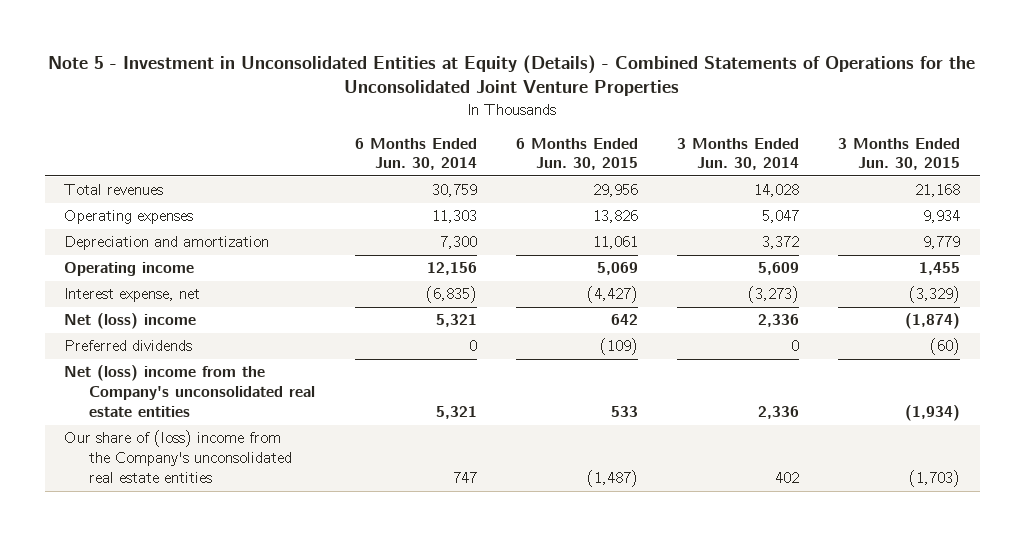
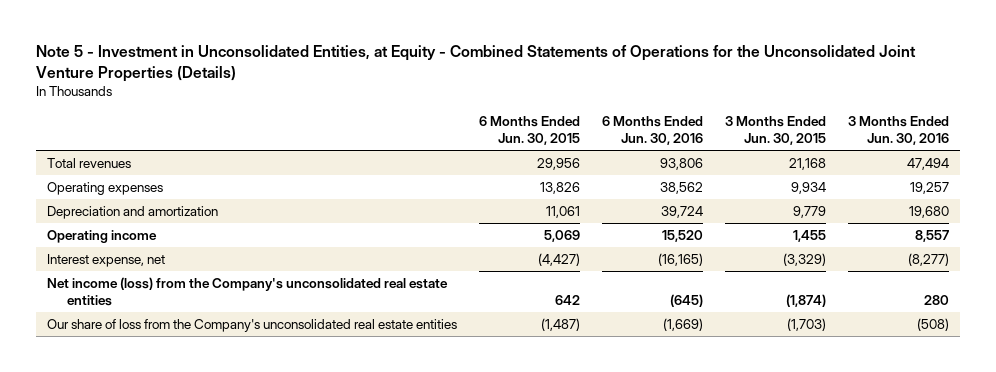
- Note 5 - Investment in Unconsolidated Entities at Equity (Details) - Combined Statements of Operations for the Unconsolidated Joint Venture Properties
+ Note 5 - Investment in Unconsolidated Entities, at Equity - Combined Statements of Operations for the Unconsolidated Joint Venture Properties (Details)
- | 6 Months Ended Jun. 30, 2014 | 6 Months Ended Jun. 30, 2015 | 3 Months Ended Jun. 30, 2014 | 3 Months Ended Jun. 30, 2015
+ | 6 Months Ended Jun. 30, 2015 | 6 Months Ended Jun. 30, 2016 | 3 Months Ended Jun. 30, 2015 | 3 Months Ended Jun. 30, 2016
- Net (loss) income | 5,321 | 642 | 2,336 | (1,874)
- Preferred dividends | 0 | (109) | 0 | (60)
- Net (loss) income from the Company's unconsolidated real estate entities | 5,321 | 533 | 2,336 | (1,934)
- Our share of (loss) income from the Company's unconsolidated real estate entities | 747 | (1,487) | 402 | (1,703)
+ Net income (loss) from the Company's unconsolidated real estate entities | 642 | (645) | (1,874) | 280
+ Our share of loss from the Company's unconsolidated real estate entities | (1,487) | (1,669) | (1,703) | (508)

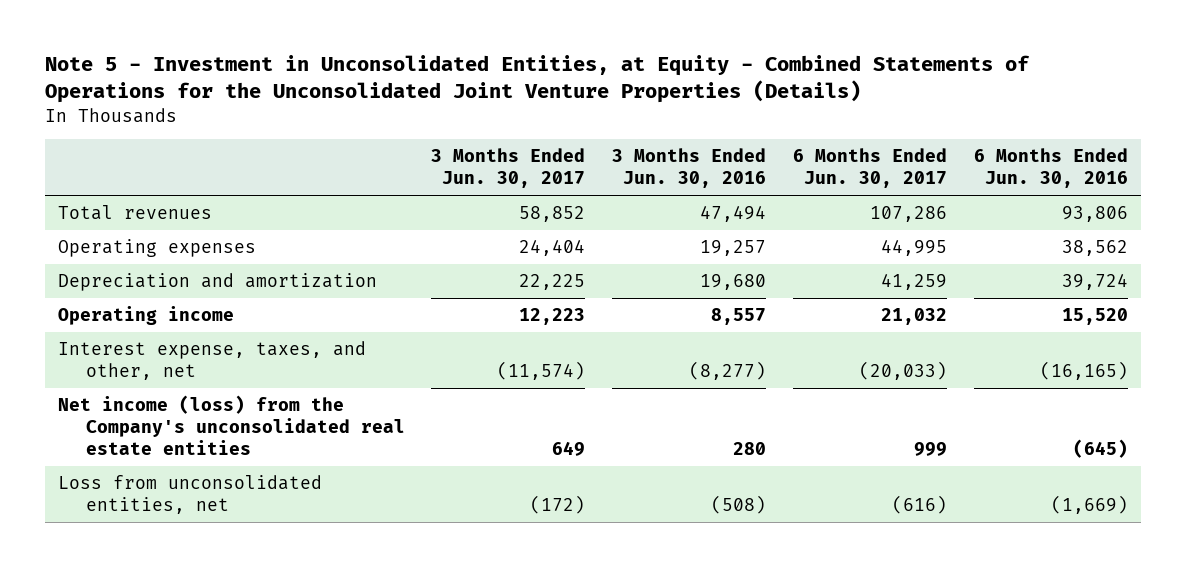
- | 6 Months Ended Jun. 30, 2015 | 6 Months Ended Jun. 30, 2016 | 3 Months Ended Jun. 30, 2015 | 3 Months Ended Jun. 30, 2016
+ | 3 Months Ended Jun. 30, 2017 | 3 Months Ended Jun. 30, 2016 | 6 Months Ended Jun. 30, 2017 | 6 Months Ended Jun. 30, 2016
- Interest expense, net | (4,427) | (16,165) | (3,329) | (8,277)
+ Interest expense, taxes, and other, net | (11,574) | (8,277) | (20,033) | (16,165)
- Our share of loss from the Company's unconsolidated real estate entities | (1,487) | (1,669) | (1,703) | (508)
+ Loss from unconsolidated entities, net | (172) | (508) | (616) | (1,669)

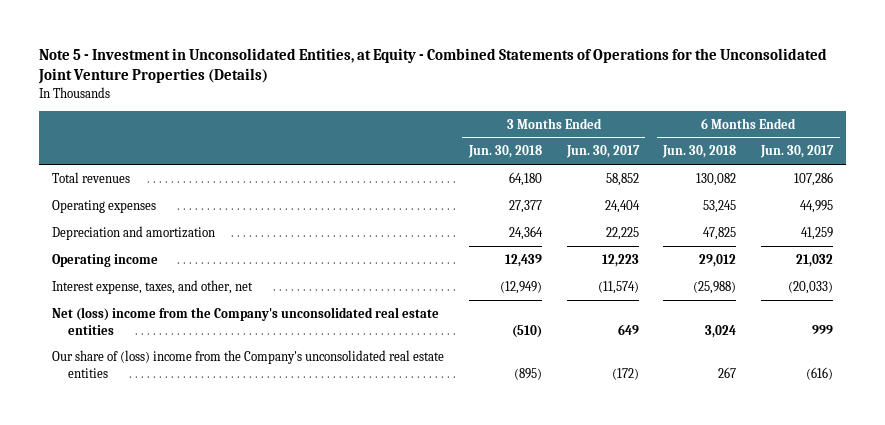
- | 3 Months Ended Jun. 30, 2017 | 3 Months Ended Jun. 30, 2016 | 6 Months Ended Jun. 30, 2017 | 6 Months Ended Jun. 30, 2016
+ | 3 Months Ended Jun. 30, 2018 | 3 Months Ended Jun. 30, 2017 | 6 Months Ended Jun. 30, 2018 | 6 Months Ended Jun. 30, 2017
- Net income (loss) from the Company's unconsolidated real estate entities | 649 | 280 | 999 | (645)
- Loss from unconsolidated entities, net | (172) | (508) | (616) | (1,669)
+ Net (loss) income from the Company's unconsolidated real estate entities | (510) | 649 | 3,024 | 999
+ Our share of (loss) income from the Company's unconsolidated real estate entities | (895) | (172) | 267 | (616)

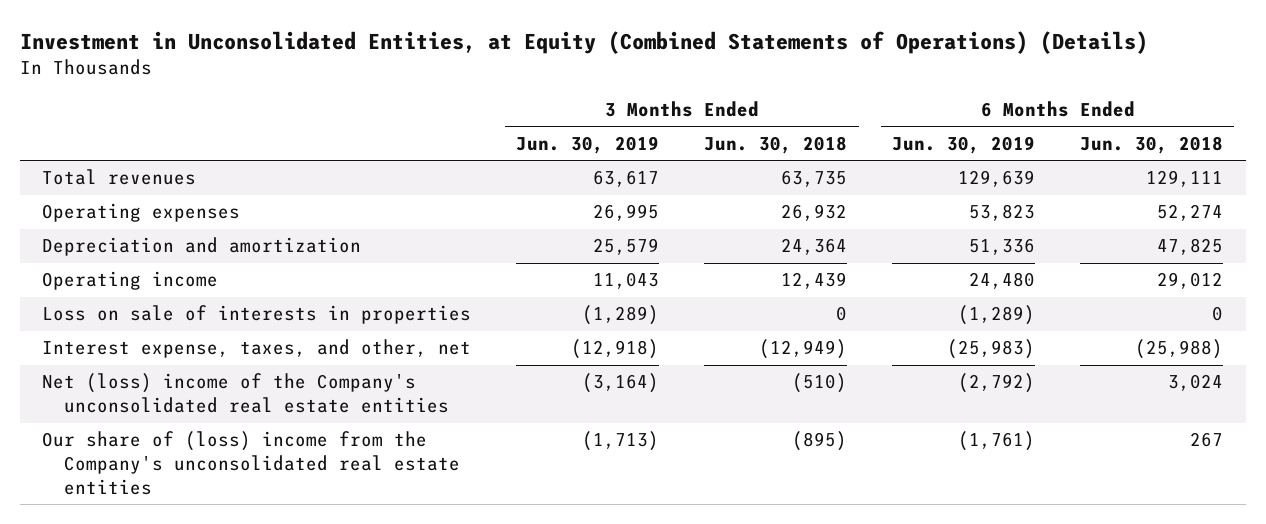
- Note 5 - Investment in Unconsolidated Entities, at Equity - Combined Statements of Operations for the Unconsolidated Joint Venture Properties (Details)
+ Investment in Unconsolidated Entities, at Equity (Combined Statements of Operations) (Details)
- | 3 Months Ended Jun. 30, 2018 | 3 Months Ended Jun. 30, 2017 | 6 Months Ended Jun. 30, 2018 | 6 Months Ended Jun. 30, 2017
+ | 3 Months Ended Jun. 30, 2019 | 3 Months Ended Jun. 30, 2018 | 6 Months Ended Jun. 30, 2019 | 6 Months Ended Jun. 30, 2018
- Total revenues | 64,180 | 58,852 | 130,082 | 107,286
- Operating expenses | 27,377 | 24,404 | 53,245 | 44,995
+ Total revenues | 63,617 | 63,735 | 129,639 | 129,111
+ Operating expenses | 26,995 | 26,932 | 53,823 | 52,274
+ Loss on sale of interests in properties | (1,289) | 0 | (1,289) | 0
- Net (loss) income from the Company's unconsolidated real estate entities | (510) | 649 | 3,024 | 999
+ Net (loss) income of the Company's unconsolidated real estate entities | (3,164) | (510) | (2,792) | 3,024

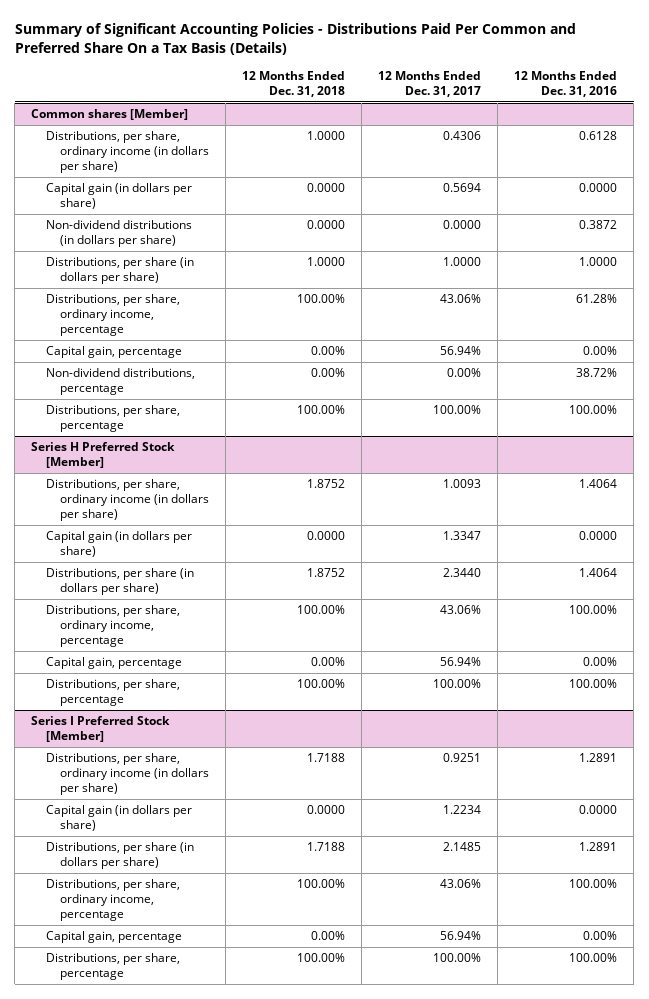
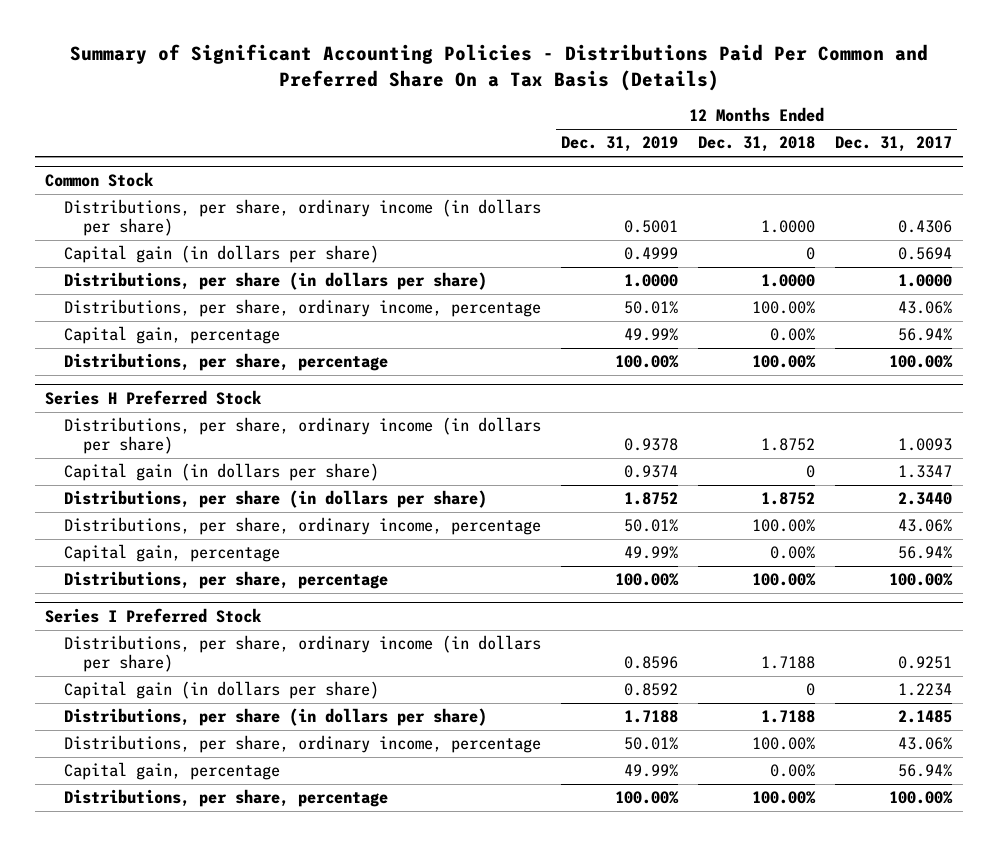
- | 12 Months Ended Dec. 31, 2018 | 12 Months Ended Dec. 31, 2017 | 12 Months Ended Dec. 31, 2016
+ | 12 Months Ended Dec. 31, 2019 | 12 Months Ended Dec. 31, 2018 | 12 Months Ended Dec. 31, 2017
- Common shares [Member]
+ Common Stock
- Capital gain (in dollars per share) | 0.0000 | 0.5694 | 0.0000
- Non-dividend distributions (in dollars per share) | 0.0000 | 0.0000 | 0.3872
+ Capital gain (in dollars per share) | 0.4999 | 0 | 0.5694
- Non-dividend distributions, percentage | 0.00% | 0.00% | 38.72%
- Series H Preferred Stock [Member]
+ Series H Preferred Stock
- Capital gain (in dollars per share) | 0.0000 | 1.3347 | 0.0000
+ Capital gain (in dollars per share) | 0.9374 | 0 | 1.3347
- Series I Preferred Stock [Member]
+ Series I Preferred Stock
- Capital gain (in dollars per share) | 0.0000 | 1.2234 | 0.0000
+ Capital gain (in dollars per share) | 0.8592 | 0 | 1.2234

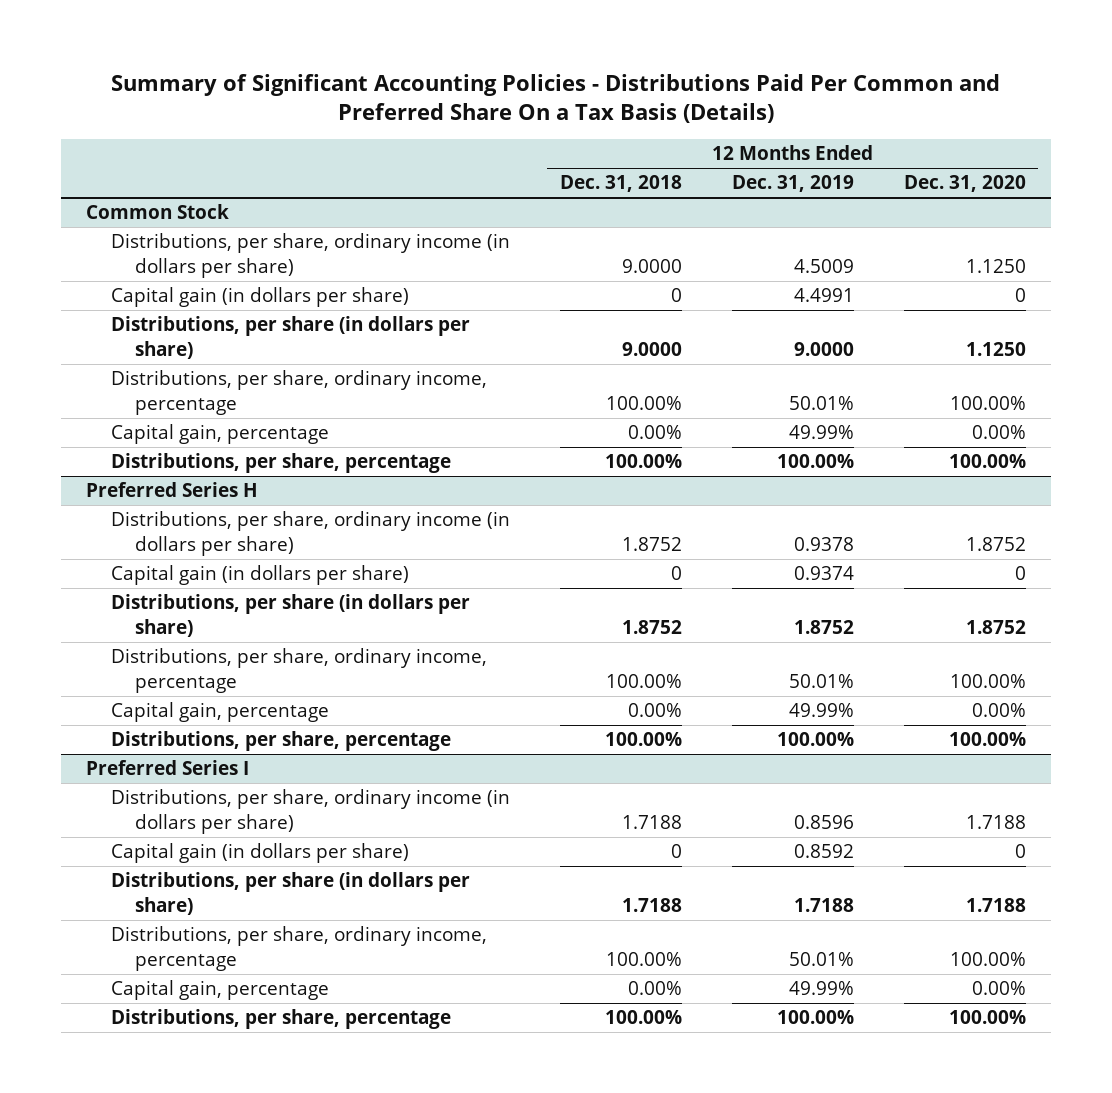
- | 12 Months Ended Dec. 31, 2019 | 12 Months Ended Dec. 31, 2018 | 12 Months Ended Dec. 31, 2017
+ | 12 Months Ended Dec. 31, 2018 | 12 Months Ended Dec. 31, 2019 | 12 Months Ended Dec. 31, 2020
@ Common Stock
- Distributions, per share, ordinary income (in dollars per share) | 0.5001 | 1.0000 | 0.4306
- Capital gain (in dollars per share) | 0.4999 | 0 | 0.5694
- Distributions, per share (in dollars per share) | 1.0000 | 1.0000 | 1.0000
+ Distributions, per share, ordinary income (in dollars per share) | 9.0000 | 4.5009 | 1.1250
+ Capital gain (in dollars per share) | 0 | 4.4991 | 0
+ Distributions, per share (in dollars per share) | 9.0000 | 9.0000 | 1.1250
- Series H Preferred Stock
+ Preferred Series H
- Series I Preferred Stock
+ Preferred Series I

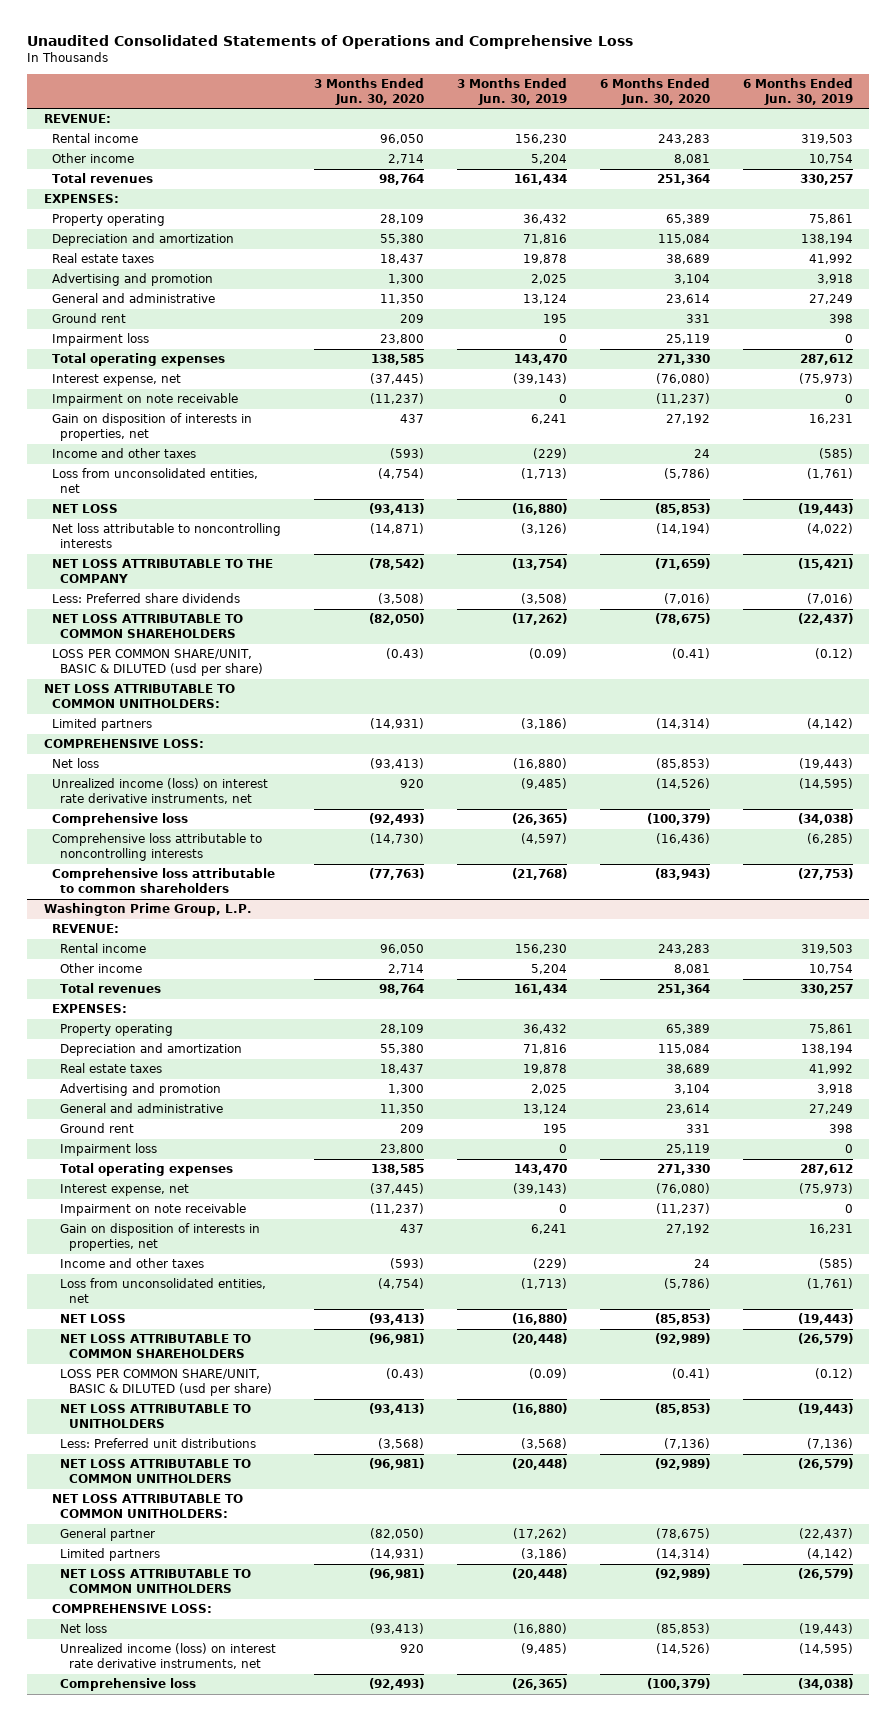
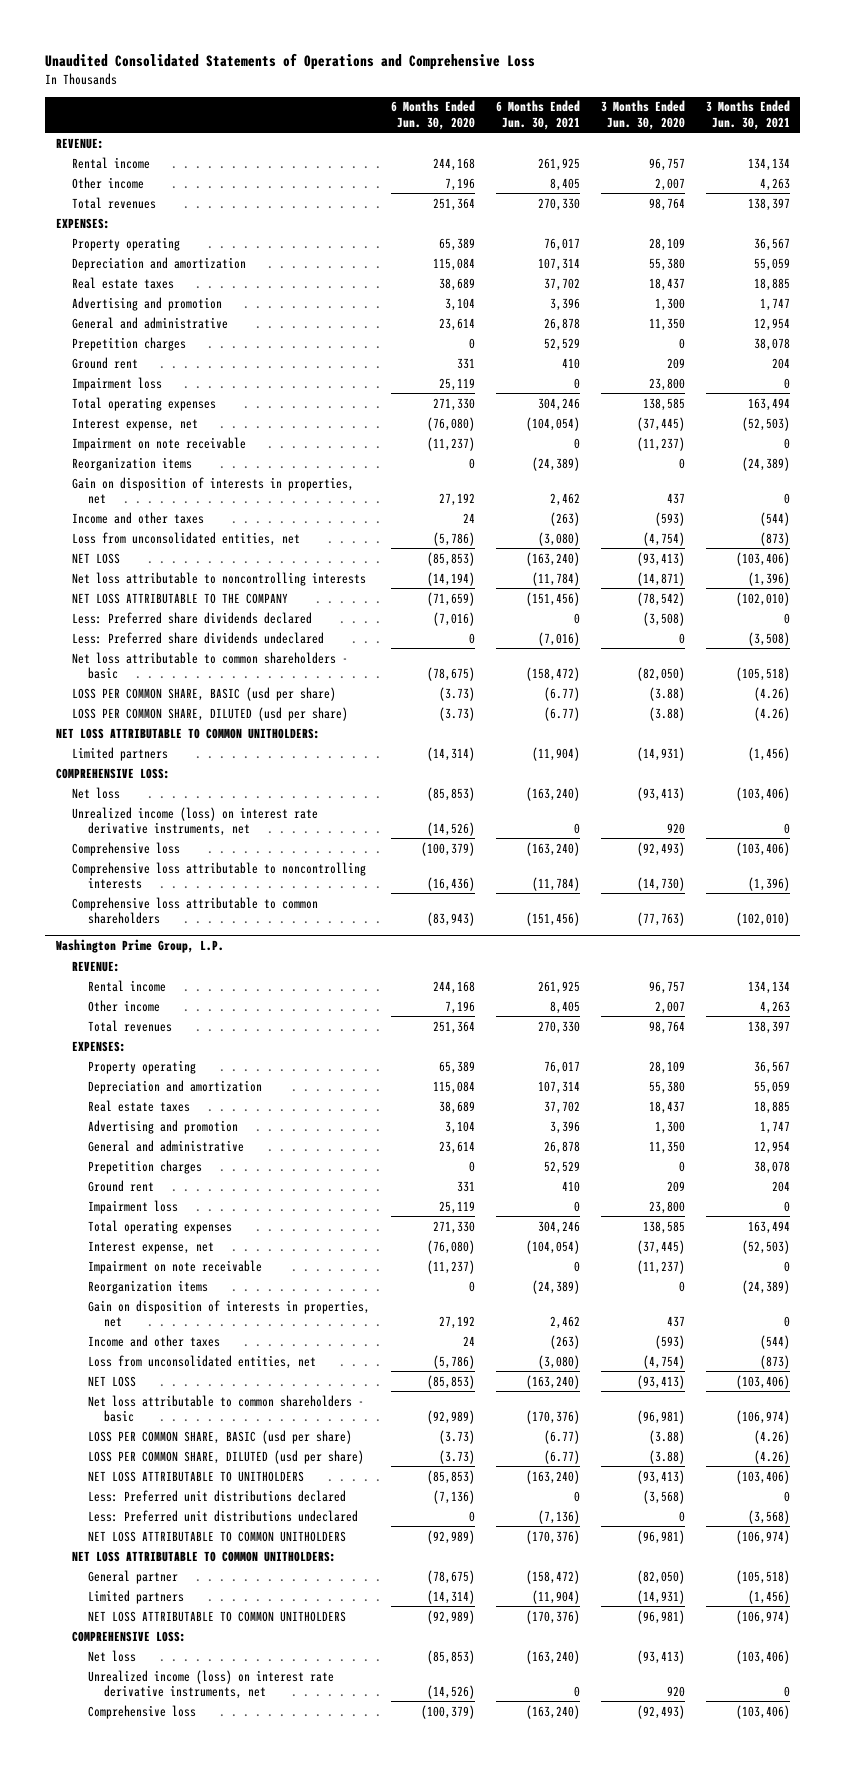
- | 3 Months Ended Jun. 30, 2020 | 3 Months Ended Jun. 30, 2019 | 6 Months Ended Jun. 30, 2020 | 6 Months Ended Jun. 30, 2019
+ | 6 Months Ended Jun. 30, 2020 | 6 Months Ended Jun. 30, 2021 | 3 Months Ended Jun. 30, 2020 | 3 Months Ended Jun. 30, 2021
- Rental income | 96,050 | 156,230 | 243,283 | 319,503
- Other income | 2,714 | 5,204 | 8,081 | 10,754
+ Rental income | 244,168 | 261,925 | 96,757 | 134,134
+ Other income | 7,196 | 8,405 | 2,007 | 4,263
+ Prepetition charges | 0 | 52,529 | 0 | 38,078
+ Reorganization items | 0 | (24,389) | 0 | (24,389)
- Less: Preferred share dividends | (3,508) | (3,508) | (7,016) | (7,016)
- NET LOSS ATTRIBUTABLE TO COMMON SHAREHOLDERS | (82,050) | (17,262) | (78,675) | (22,437)
- LOSS PER COMMON SHARE/UNIT, BASIC & DILUTED (usd per share) | (0.43) | (0.09) | (0.41) | (0.12)
+ Less: Preferred share dividends declared | (7,016) | 0 | (3,508) | 0
+ Less: Preferred share dividends undeclared | 0 | (7,016) | 0 | (3,508)
+ Net loss attributable to common shareholders - basic | (78,675) | (158,472) | (82,050) | (105,518)
+ LOSS PER COMMON SHARE, BASIC (usd per share) | (3.73) | (6.77) | (3.88) | (4.26)
+ LOSS PER COMMON SHARE, DILUTED (usd per share) | (3.73) | (6.77) | (3.88) | (4.26)
@ Washington Prime Group, L.P.
- Rental income | 96,050 | 156,230 | 243,283 | 319,503
- Other income | 2,714 | 5,204 | 8,081 | 10,754
+ Rental income | 244,168 | 261,925 | 96,757 | 134,134
+ Other income | 7,196 | 8,405 | 2,007 | 4,263
+ Prepetition charges | 0 | 52,529 | 0 | 38,078
+ Reorganization items | 0 | (24,389) | 0 | (24,389)
- NET LOSS ATTRIBUTABLE TO COMMON SHAREHOLDERS | (96,981) | (20,448) | (92,989) | (26,579)
- LOSS PER COMMON SHARE/UNIT, BASIC & DILUTED (usd per share) | (0.43) | (0.09) | (0.41) | (0.12)
+ Net loss attributable to common shareholders - basic | (92,989) | (170,376) | (96,981) | (106,974)
+ LOSS PER COMMON SHARE, BASIC (usd per share) | (3.73) | (6.77) | (3.88) | (4.26)
+ LOSS PER COMMON SHARE, DILUTED (usd per share) | (3.73) | (6.77) | (3.88) | (4.26)
- Less: Preferred unit distributions | (3,568) | (3,568) | (7,136) | (7,136)
+ Less: Preferred unit distributions declared | (7,136) | 0 | (3,568) | 0
+ Less: Preferred unit distributions undeclared | 0 | (7,136) | 0 | (3,568)

